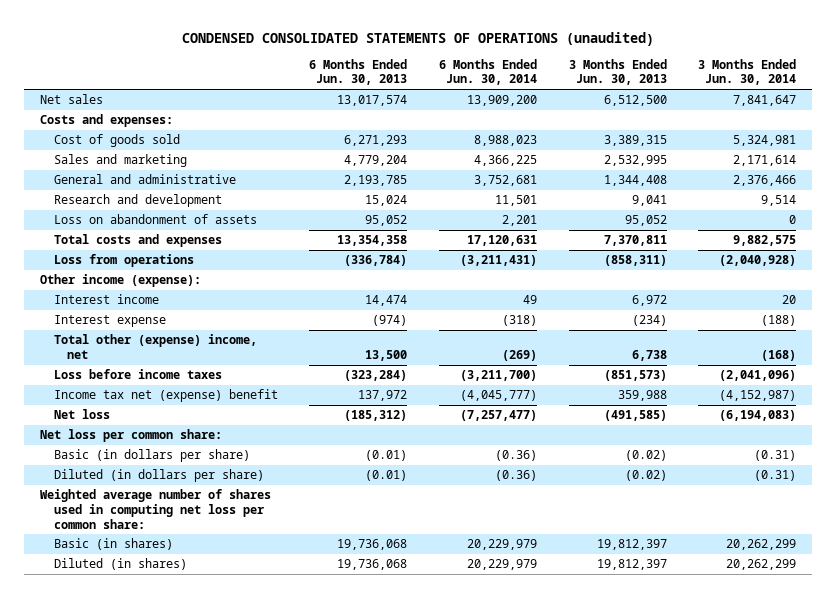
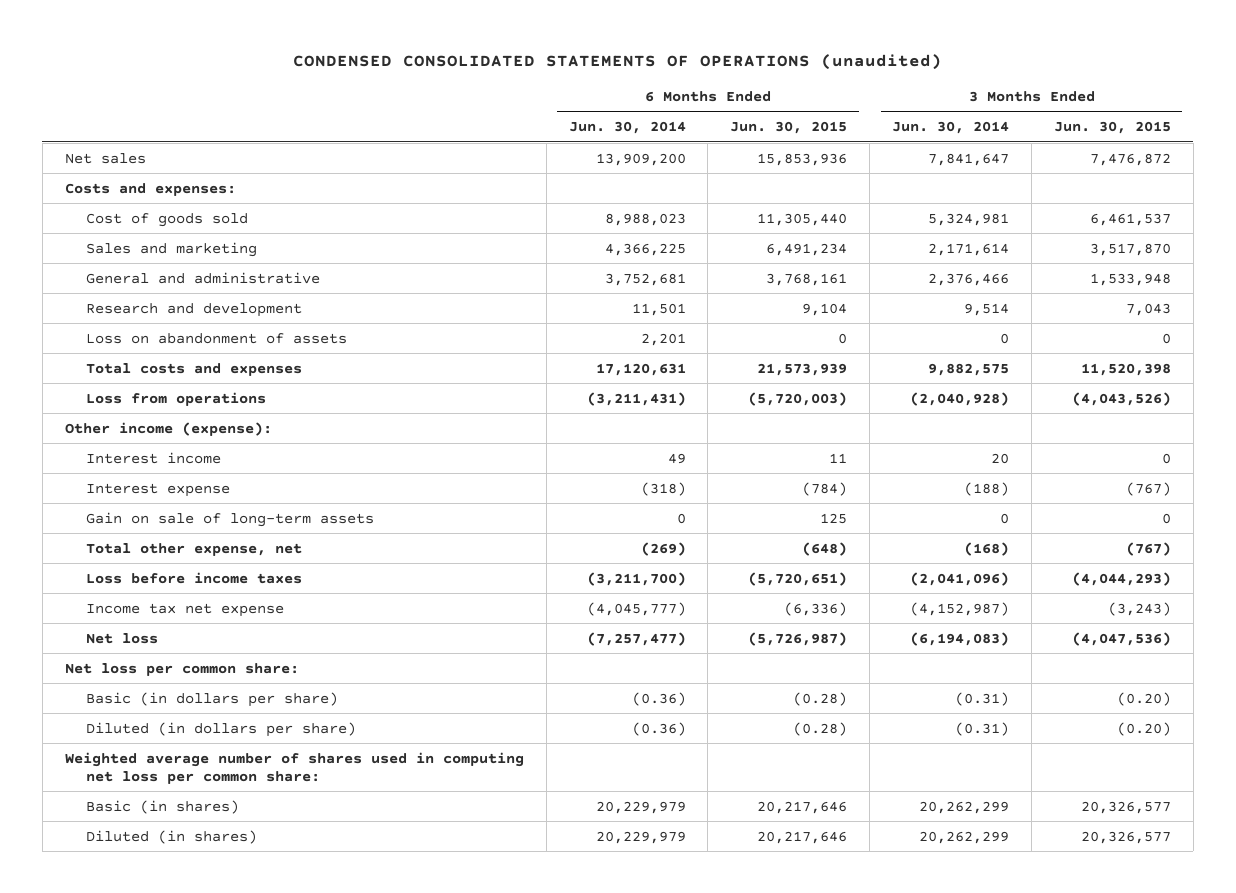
- | 6 Months Ended Jun. 30, 2013 | 6 Months Ended Jun. 30, 2014 | 3 Months Ended Jun. 30, 2013 | 3 Months Ended Jun. 30, 2014
+ | 6 Months Ended Jun. 30, 2014 | 6 Months Ended Jun. 30, 2015 | 3 Months Ended Jun. 30, 2014 | 3 Months Ended Jun. 30, 2015
- Total other (expense) income, net | 13,500 | (269) | 6,738 | (168)
+ Gain on sale of long-term assets | 0 | 125 | 0 | 0
+ Total other expense, net | (269) | (648) | (168) | (767)
- Income tax net (expense) benefit | 137,972 | (4,045,777) | 359,988 | (4,152,987)
+ Income tax net expense | (4,045,777) | (6,336) | (4,152,987) | (3,243)

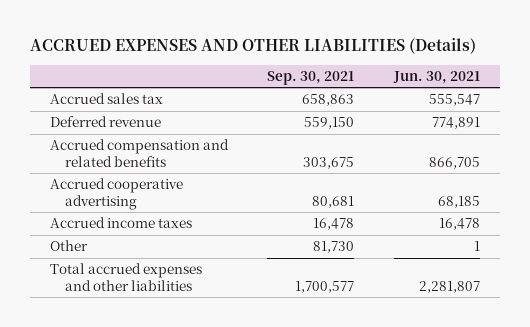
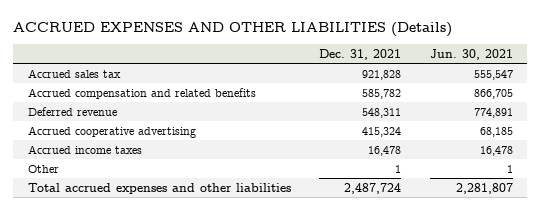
- | Sep. 30, 2021 | Jun. 30, 2021
+ | Dec. 31, 2021 | Jun. 30, 2021
moved down: Deferred revenue | 548,311 | 774,891

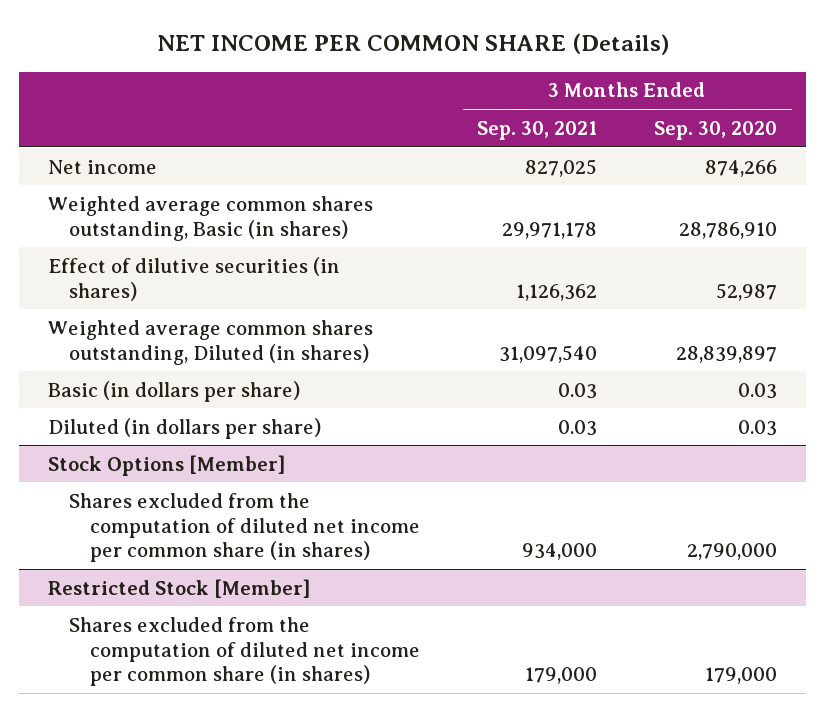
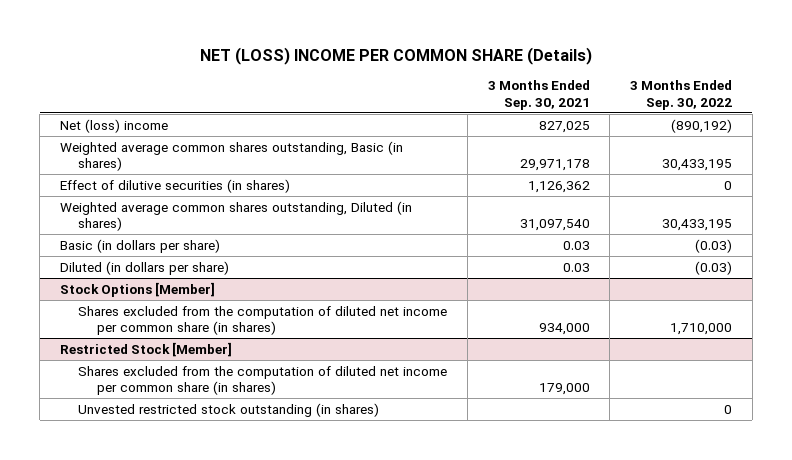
- NET INCOME PER COMMON SHARE (Details)
+ NET (LOSS) INCOME PER COMMON SHARE (Details)
- | 3 Months Ended Sep. 30, 2021 | 3 Months Ended Sep. 30, 2020
+ | 3 Months Ended Sep. 30, 2021 | 3 Months Ended Sep. 30, 2022
- Net income | 827,025 | 874,266
+ Net (loss) income | 827,025 | (890,192)
@ Restricted Stock [Member]
+ Unvested restricted stock outstanding (in shares) | | 0

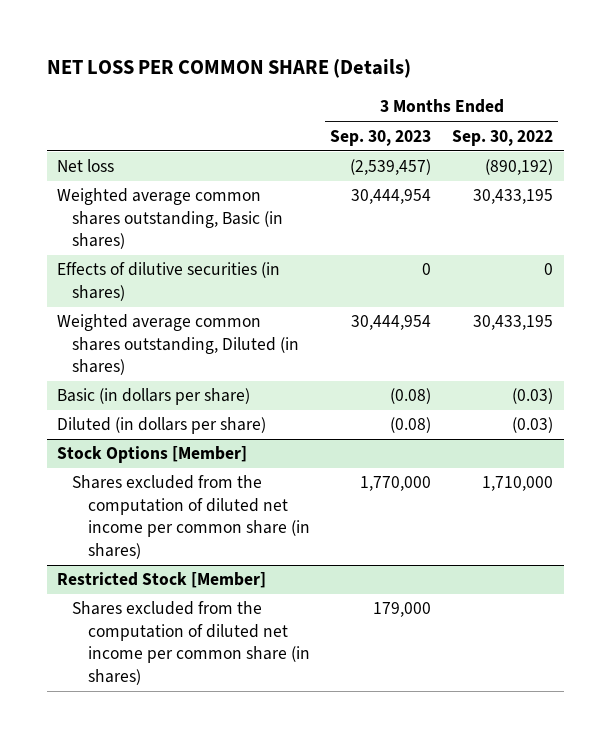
- NET (LOSS) INCOME PER COMMON SHARE (Details)
+ NET LOSS PER COMMON SHARE (Details)
- | 3 Months Ended Sep. 30, 2021 | 3 Months Ended Sep. 30, 2022
+ | 3 Months Ended Sep. 30, 2023 | 3 Months Ended Sep. 30, 2022
- Net (loss) income | 827,025 | (890,192)
+ Net loss | (2,539,457) | (890,192)
- Effect of dilutive securities (in shares) | 1,126,362 | 0
+ Effects of dilutive securities (in shares) | 0 | 0
@ Restricted Stock [Member]
- Unvested restricted stock outstanding (in shares) | | 0

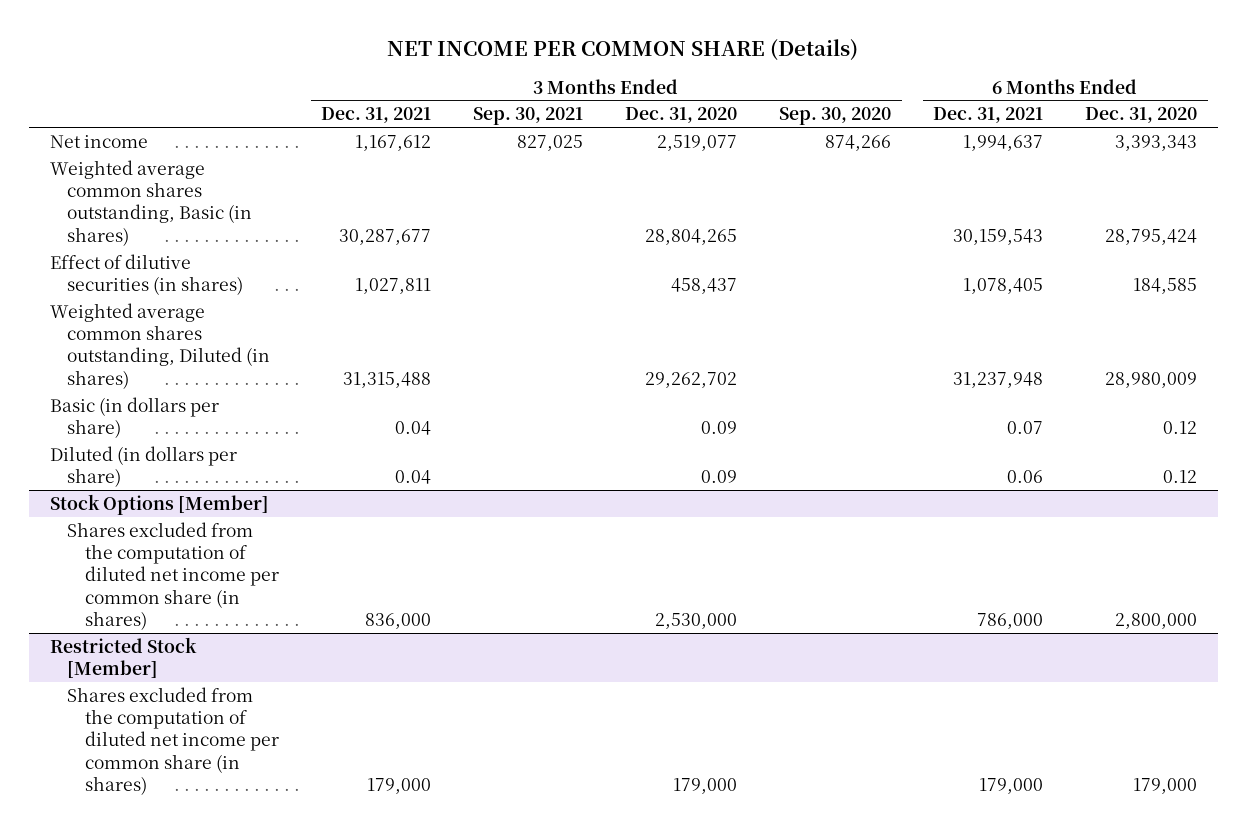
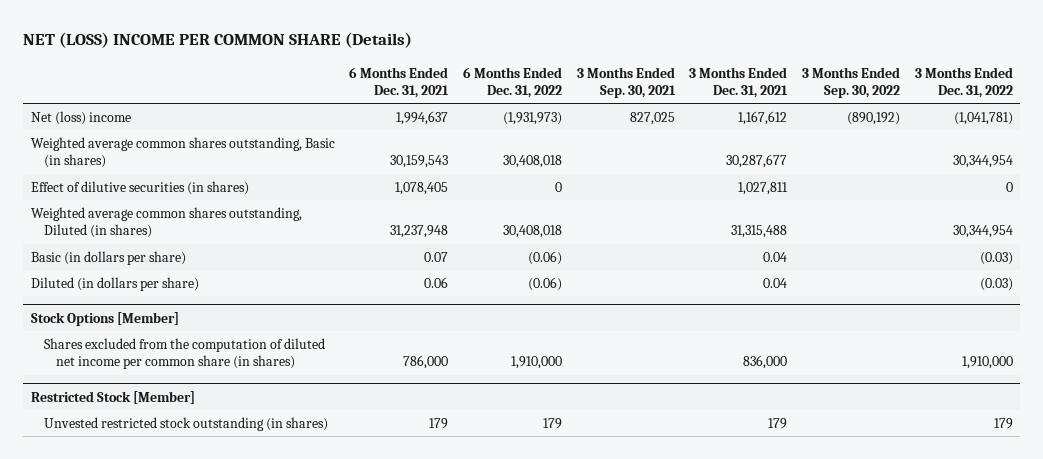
- NET INCOME PER COMMON SHARE (Details)
+ NET (LOSS) INCOME PER COMMON SHARE (Details)
- | 3 Months Ended Dec. 31, 2021 | 3 Months Ended Sep. 30, 2021 | 3 Months Ended Dec. 31, 2020 | 3 Months Ended Sep. 30, 2020 | 6 Months Ended Dec. 31, 2021 | 6 Months Ended Dec. 31, 2020
+ | 6 Months Ended Dec. 31, 2021 | 6 Months Ended Dec. 31, 2022 | 3 Months Ended Sep. 30, 2021 | 3 Months Ended Dec. 31, 2021 | 3 Months Ended Sep. 30, 2022 | 3 Months Ended Dec. 31, 2022
- Net income | 1,167,612 | 827,025 | 2,519,077 | 874,266 | 1,994,637 | 3,393,343
+ Net (loss) income | 1,994,637 | (1,931,973) | 827,025 | 1,167,612 | (890,192) | (1,041,781)
@ Restricted Stock [Member]
- Shares excluded from the computation of diluted net income per common share (in shares) | 179,000 | | 179,000 | | 179,000 | 179,000
+ Unvested restricted stock outstanding (in shares) | 179 | 179 | | 179 | | 179

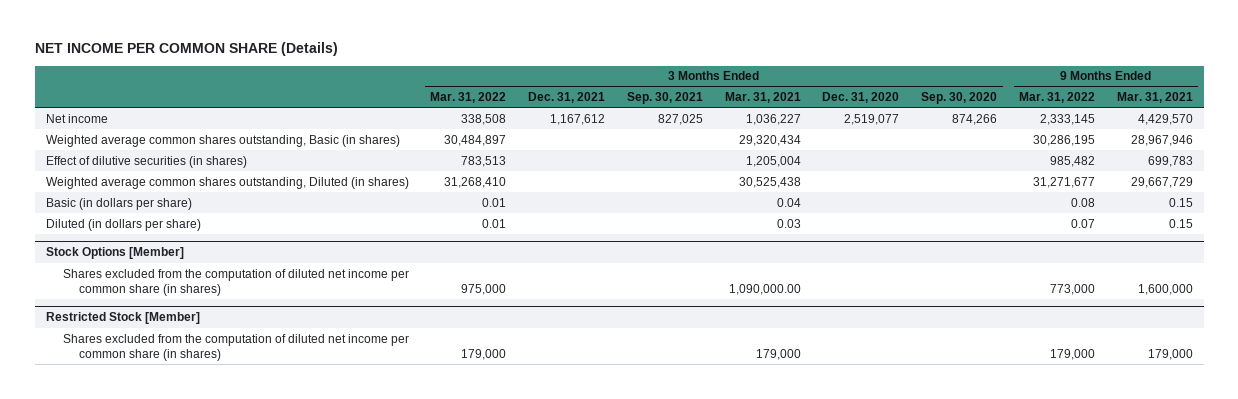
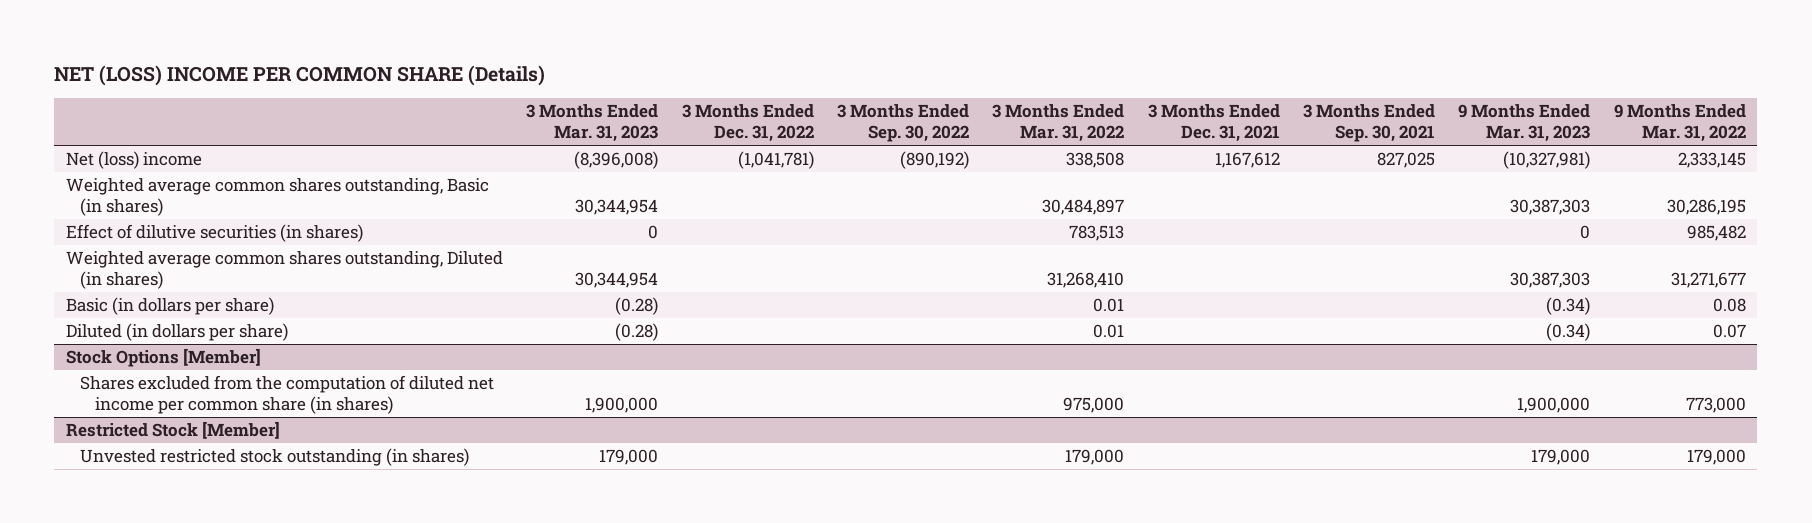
- NET INCOME PER COMMON SHARE (Details)
+ NET (LOSS) INCOME PER COMMON SHARE (Details)
- | 3 Months Ended Mar. 31, 2022 | 3 Months Ended Dec. 31, 2021 | 3 Months Ended Sep. 30, 2021 | 3 Months Ended Mar. 31, 2021 | 3 Months Ended Dec. 31, 2020 | 3 Months Ended Sep. 30, 2020 | 9 Months Ended Mar. 31, 2022 | 9 Months Ended Mar. 31, 2021
+ | 3 Months Ended Mar. 31, 2023 | 3 Months Ended Dec. 31, 2022 | 3 Months Ended Sep. 30, 2022 | 3 Months Ended Mar. 31, 2022 | 3 Months Ended Dec. 31, 2021 | 3 Months Ended Sep. 30, 2021 | 9 Months Ended Mar. 31, 2023 | 9 Months Ended Mar. 31, 2022
- Net income | 338,508 | 1,167,612 | 827,025 | 1,036,227 | 2,519,077 | 874,266 | 2,333,145 | 4,429,570
+ Net (loss) income | (8,396,008) | (1,041,781) | (890,192) | 338,508 | 1,167,612 | 827,025 | (10,327,981) | 2,333,145
@ Restricted Stock [Member]
- Shares excluded from the computation of diluted net income per common share (in shares) | 179,000 | | | 179,000 | | | 179,000 | 179,000
+ Unvested restricted stock outstanding (in shares) | 179,000 | | | 179,000 | | | 179,000 | 179,000

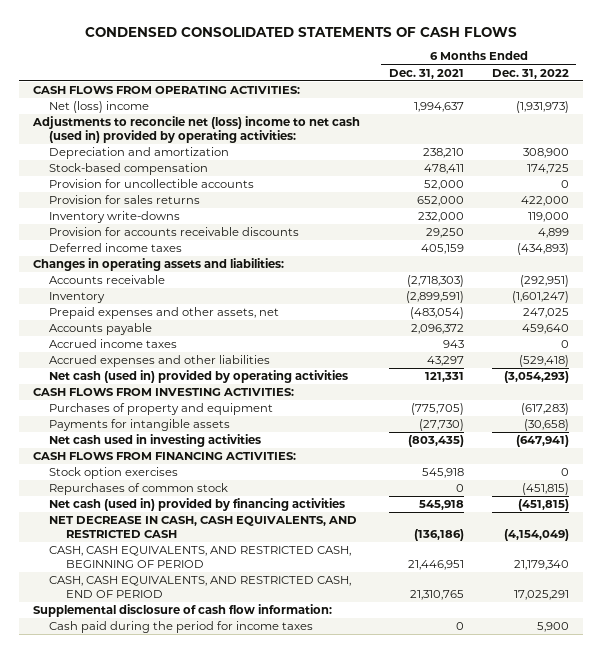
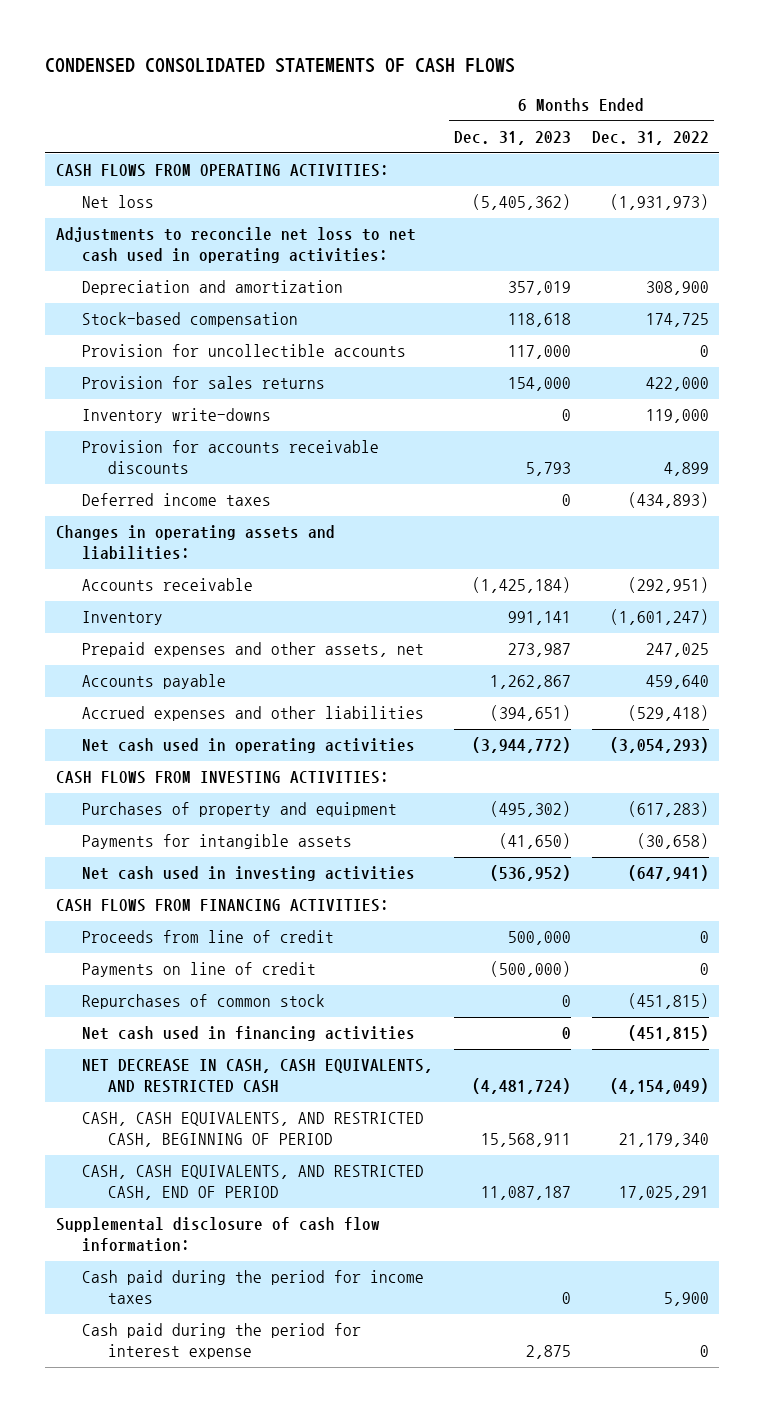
- | 6 Months Ended Dec. 31, 2021 | 6 Months Ended Dec. 31, 2022
+ | 6 Months Ended Dec. 31, 2023 | 6 Months Ended Dec. 31, 2022
- Net (loss) income | 1,994,637 | (1,931,973)
- Adjustments to reconcile net (loss) income to net cash (used in) provided by operating activities:
+ Net loss | (5,405,362) | (1,931,973)
+ Adjustments to reconcile net loss to net cash used in operating activities:
- Accrued income taxes | 943 | 0
- Net cash (used in) provided by operating activities | 121,331 | (3,054,293)
+ Net cash used in operating activities | (3,944,772) | (3,054,293)
- Stock option exercises | 545,918 | 0
+ Proceeds from line of credit | 500,000 | 0
+ Payments on line of credit | (500,000) | 0
- Net cash (used in) provided by financing activities | 545,918 | (451,815)
+ Net cash used in financing activities | 0 | (451,815)
+ Cash paid during the period for interest expense | 2,875 | 0

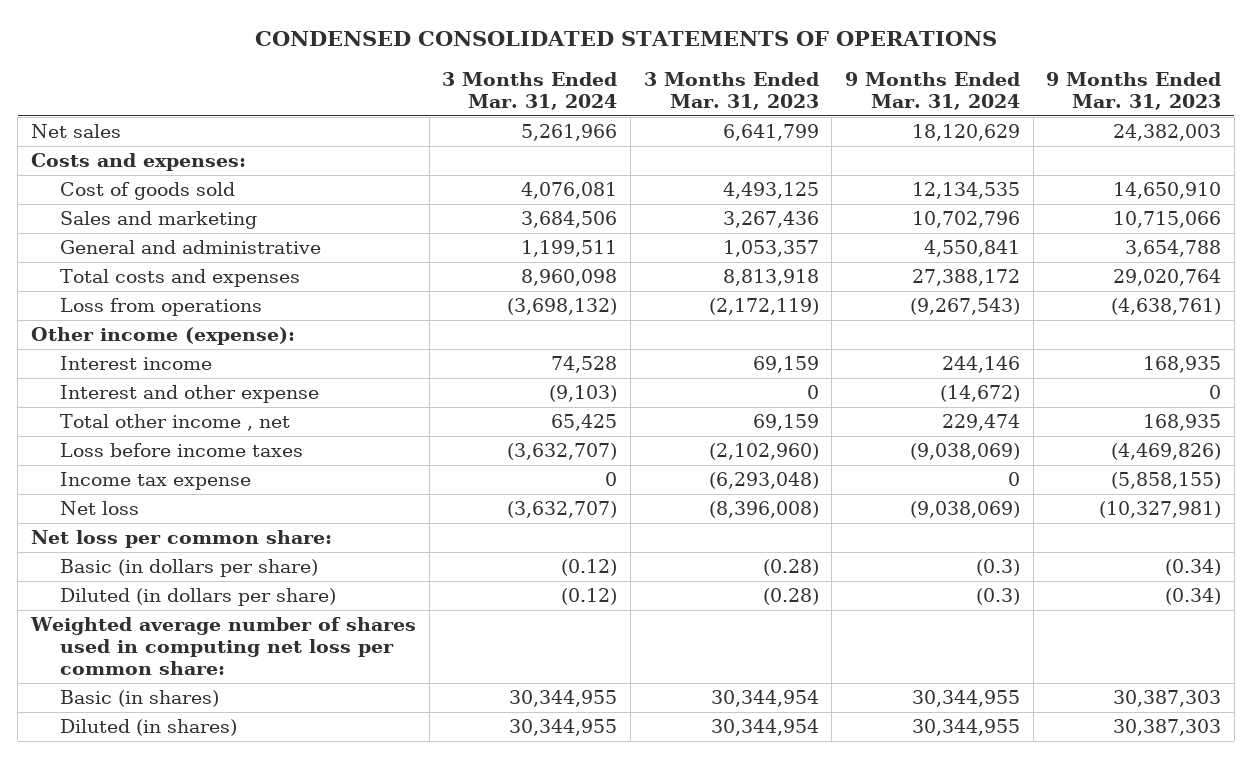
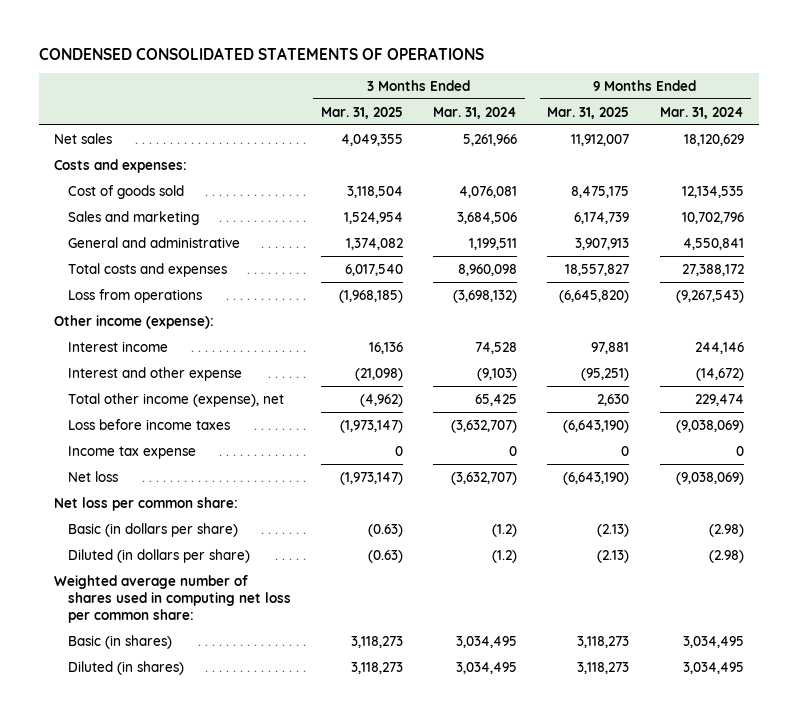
- | 3 Months Ended Mar. 31, 2024 | 3 Months Ended Mar. 31, 2023 | 9 Months Ended Mar. 31, 2024 | 9 Months Ended Mar. 31, 2023
+ | 3 Months Ended Mar. 31, 2025 | 3 Months Ended Mar. 31, 2024 | 9 Months Ended Mar. 31, 2025 | 9 Months Ended Mar. 31, 2024
- Total other income , net | 65,425 | 69,159 | 229,474 | 168,935
+ Total other income (expense), net | (4,962) | 65,425 | 2,630 | 229,474
- Basic (in dollars per share) | (0.12) | (0.28) | (0.3) | (0.34)
- Diluted (in dollars per share) | (0.12) | (0.28) | (0.3) | (0.34)
+ Basic (in dollars per share) | (0.63) | (1.2) | (2.13) | (2.98)
+ Diluted (in dollars per share) | (0.63) | (1.2) | (2.13) | (2.98)
- Basic (in shares) | 30,344,955 | 30,344,954 | 30,344,955 | 30,387,303
- Diluted (in shares) | 30,344,955 | 30,344,954 | 30,344,955 | 30,387,303
+ Basic (in shares) | 3,118,273 | 3,034,495 | 3,118,273 | 3,034,495
+ Diluted (in shares) | 3,118,273 | 3,034,495 | 3,118,273 | 3,034,495

